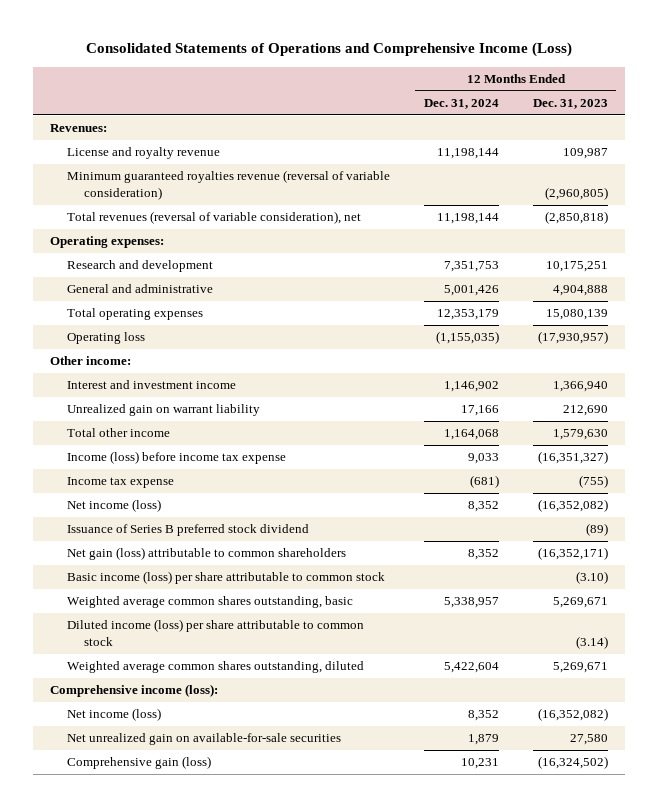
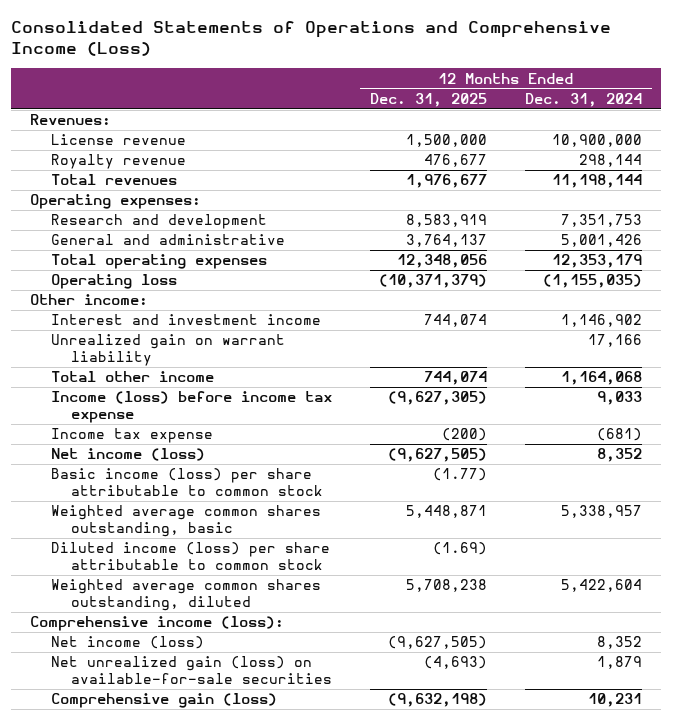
- | 12 Months Ended Dec. 31, 2024 | 12 Months Ended Dec. 31, 2023
+ | 12 Months Ended Dec. 31, 2025 | 12 Months Ended Dec. 31, 2024
- License and royalty revenue | 11,198,144 | 109,987
- Minimum guaranteed royalties revenue (reversal of variable consideration) | | (2,960,805)
- Total revenues (reversal of variable consideration), net | 11,198,144 | (2,850,818)
+ License revenue | 1,500,000 | 10,900,000
+ Royalty revenue | 476,677 | 298,144
+ Total revenues | 1,976,677 | 11,198,144
- Issuance of Series B preferred stock dividend | | (89)
- Net gain (loss) attributable to common shareholders | 8,352 | (16,352,171)
- Net unrealized gain on available-for-sale securities | 1,879 | 27,580
+ Net unrealized gain (loss) on available-for-sale securities | (4,693) | 1,879

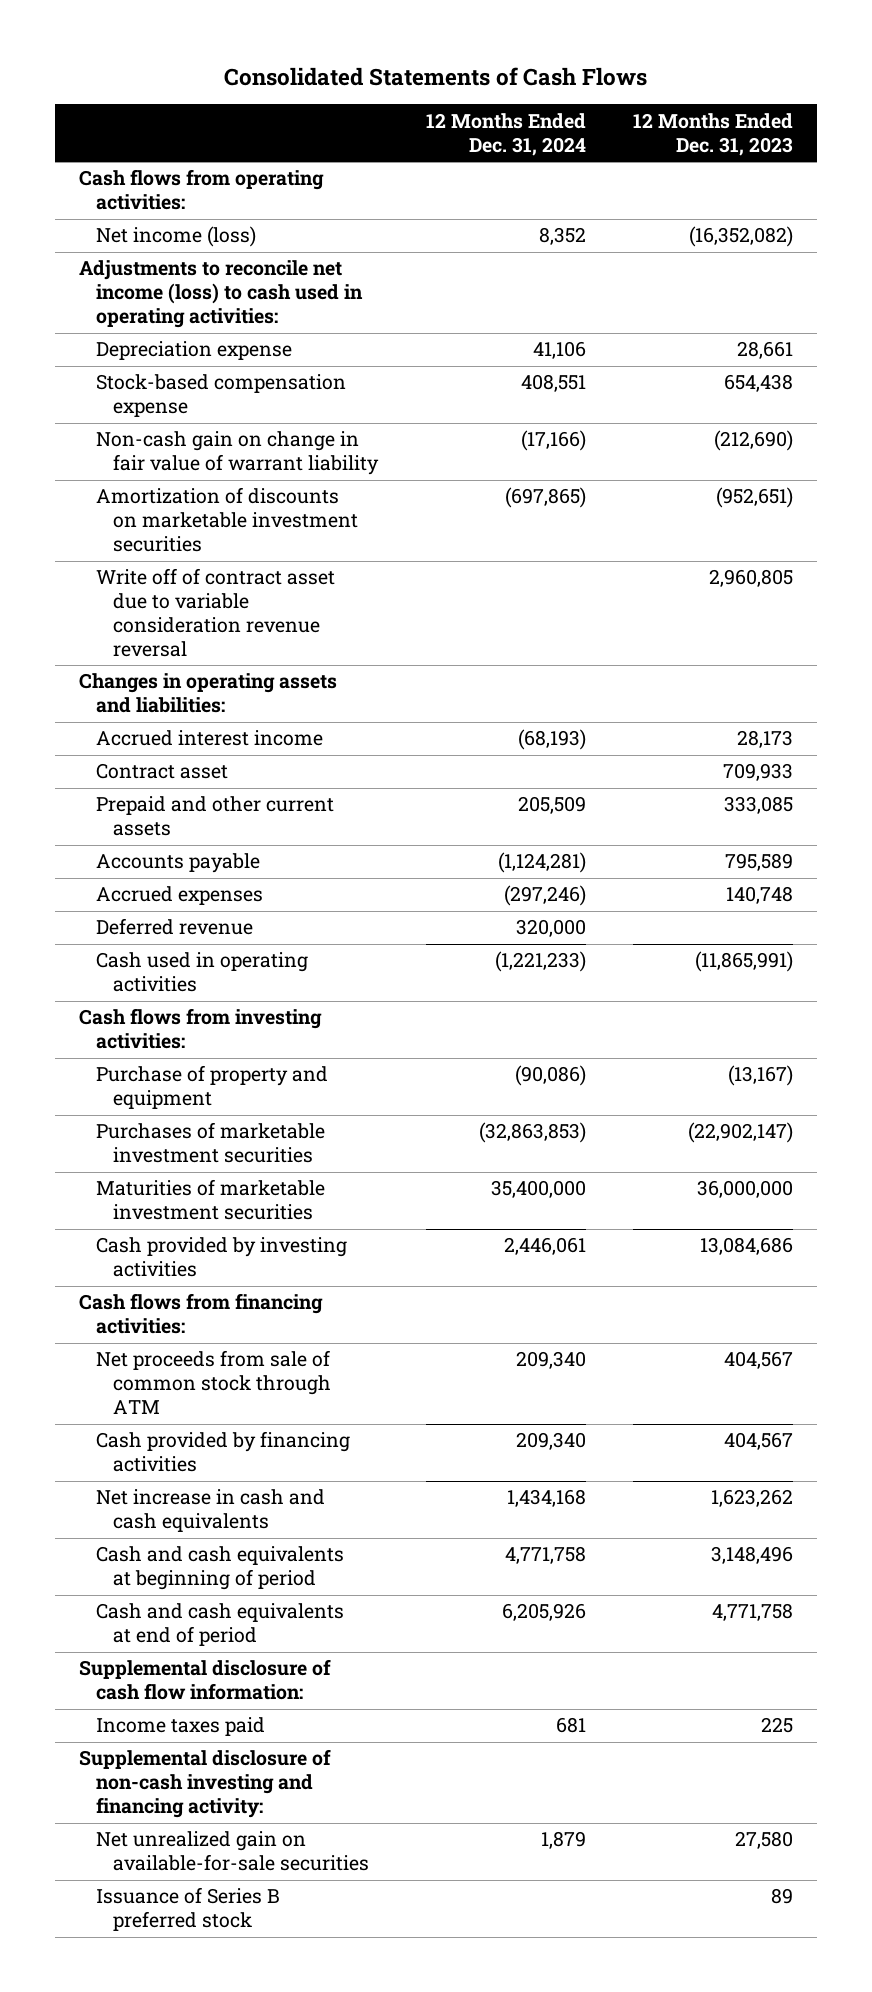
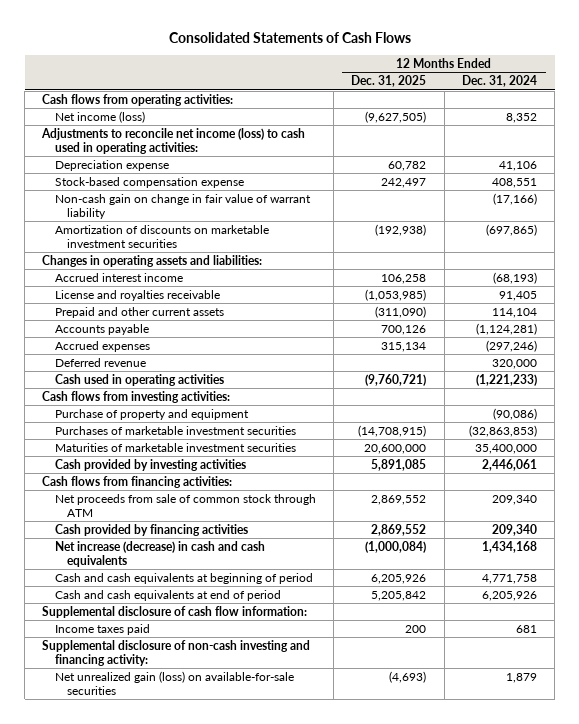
- | 12 Months Ended Dec. 31, 2024 | 12 Months Ended Dec. 31, 2023
+ | 12 Months Ended Dec. 31, 2025 | 12 Months Ended Dec. 31, 2024
- Write off of contract asset due to variable consideration revenue reversal | | 2,960,805
- Contract asset | | 709,933
- Prepaid and other current assets | 205,509 | 333,085
+ License and royalties receivable | (1,053,985) | 91,405
+ Prepaid and other current assets | (311,090) | 114,104
- Net increase in cash and cash equivalents | 1,434,168 | 1,623,262
+ Net increase (decrease) in cash and cash equivalents | (1,000,084) | 1,434,168
- Net unrealized gain on available-for-sale securities | 1,879 | 27,580
- Issuance of Series B preferred stock | | 89
+ Net unrealized gain (loss) on available-for-sale securities | (4,693) | 1,879

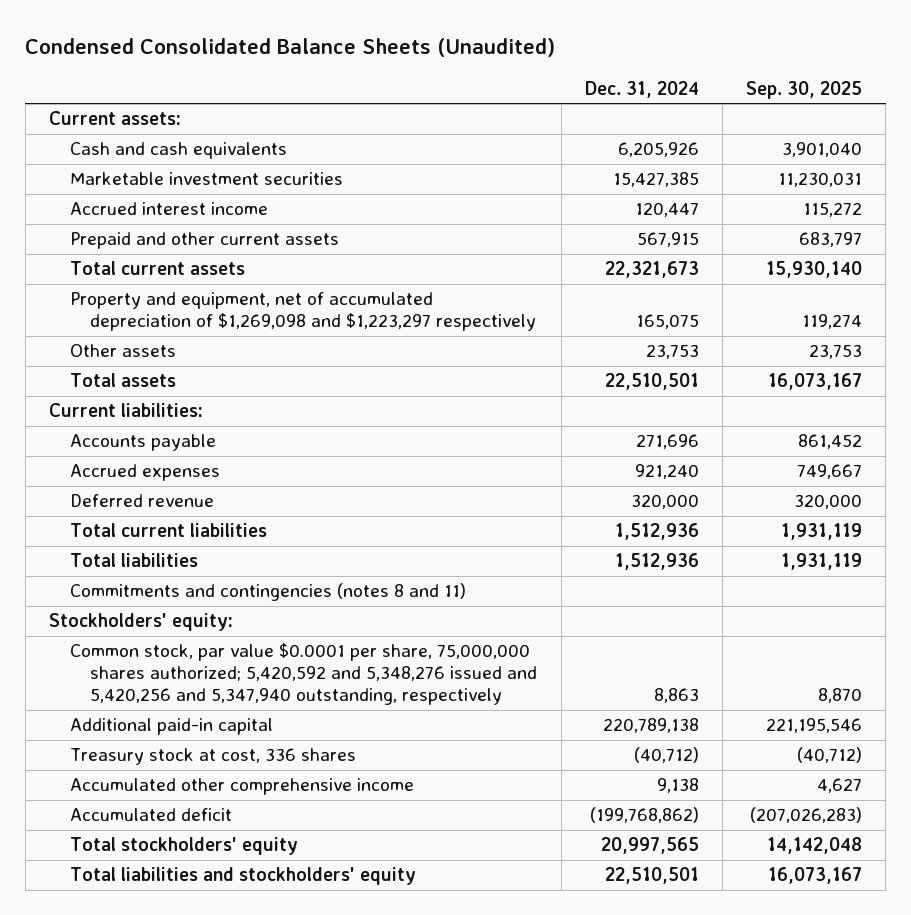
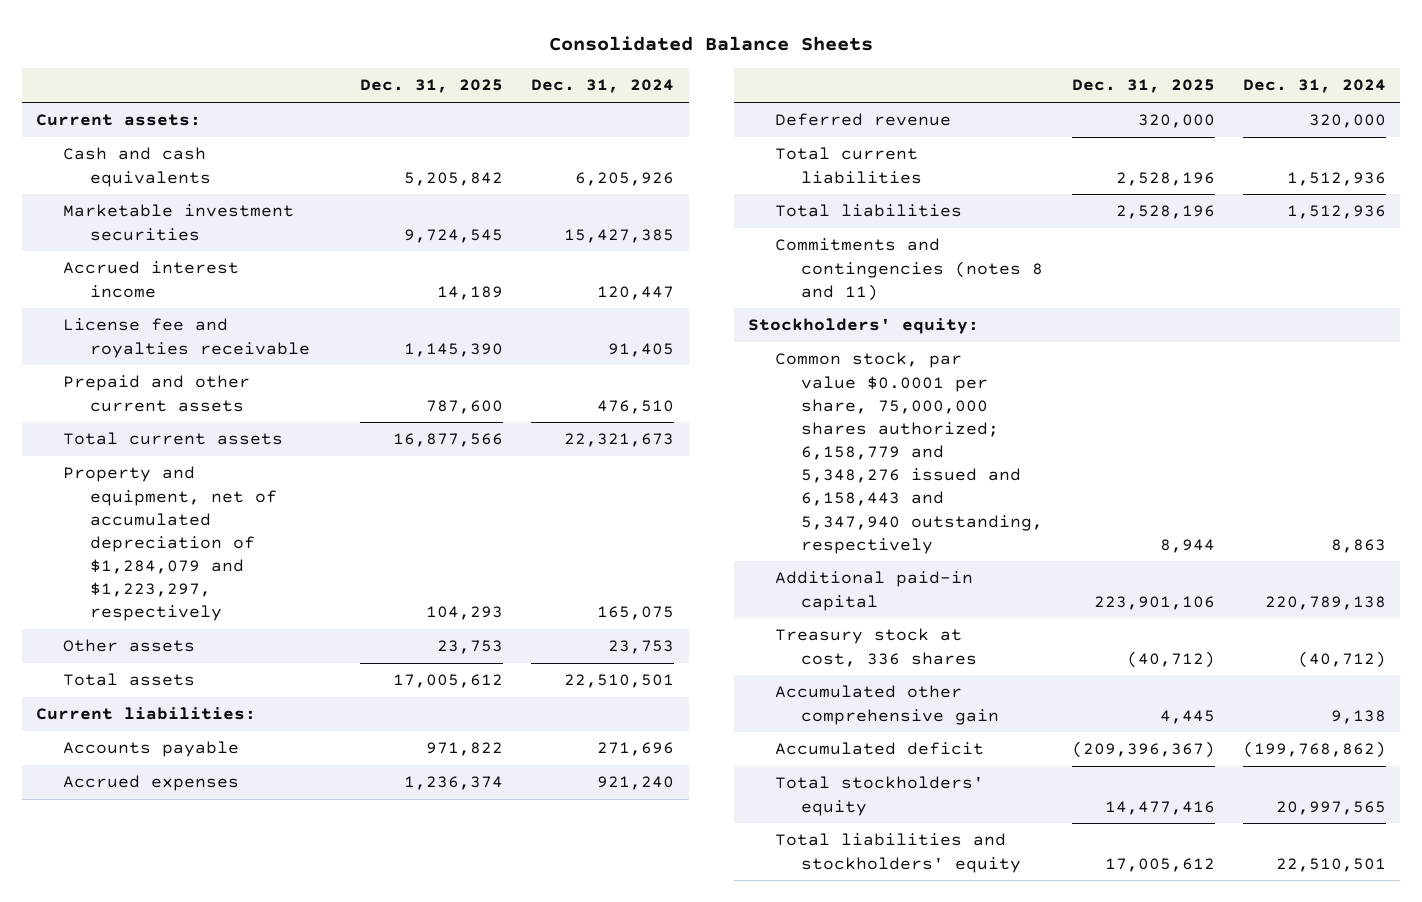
- Condensed Consolidated Balance Sheets (Unaudited)
+ Consolidated Balance Sheets
- | Dec. 31, 2024 | Sep. 30, 2025
+ | Dec. 31, 2025 | Dec. 31, 2024
- Prepaid and other current assets | 567,915 | 683,797
+ License fee and royalties receivable | 1,145,390 | 91,405
+ Prepaid and other current assets | 787,600 | 476,510
- Property and equipment, net of accumulated depreciation of $1,269,098 and $1,223,297 respectively | 165,075 | 119,274
+ Property and equipment, net of accumulated depreciation of $1,284,079 and $1,223,297, respectively | 104,293 | 165,075
- Common stock, par value $0.0001 per share, 75,000,000 shares authorized; 5,420,592 and 5,348,276 issued and 5,420,256 and 5,347,940 outstanding, respectively | 8,863 | 8,870
+ Common stock, par value $0.0001 per share, 75,000,000 shares authorized; 6,158,779 and 5,348,276 issued and 6,158,443 and 5,347,940 outstanding, respectively | 8,944 | 8,863
- Accumulated other comprehensive income | 9,138 | 4,627
+ Accumulated other comprehensive gain | 4,445 | 9,138

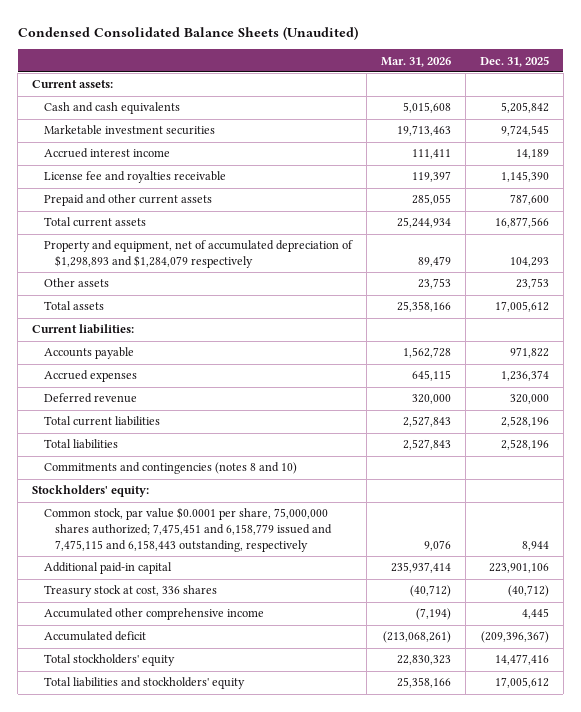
- Consolidated Balance Sheets
+ Condensed Consolidated Balance Sheets (Unaudited)
- | Dec. 31, 2025 | Dec. 31, 2024
+ | Mar. 31, 2026 | Dec. 31, 2025
- Property and equipment, net of accumulated depreciation of $1,284,079 and $1,223,297, respectively | 104,293 | 165,075
+ Property and equipment, net of accumulated depreciation of $1,298,893 and $1,284,079 respectively | 89,479 | 104,293
- Commitments and contingencies (notes 8 and 11)
+ Commitments and contingencies (notes 8 and 10)
- Common stock, par value $0.0001 per share, 75,000,000 shares authorized; 6,158,779 and 5,348,276 issued and 6,158,443 and 5,347,940 outstanding, respectively | 8,944 | 8,863
+ Common stock, par value $0.0001 per share, 75,000,000 shares authorized; 7,475,451 and 6,158,779 issued and 7,475,115 and 6,158,443 outstanding, respectively | 9,076 | 8,944
- Accumulated other comprehensive gain | 4,445 | 9,138
+ Accumulated other comprehensive income | (7,194) | 4,445

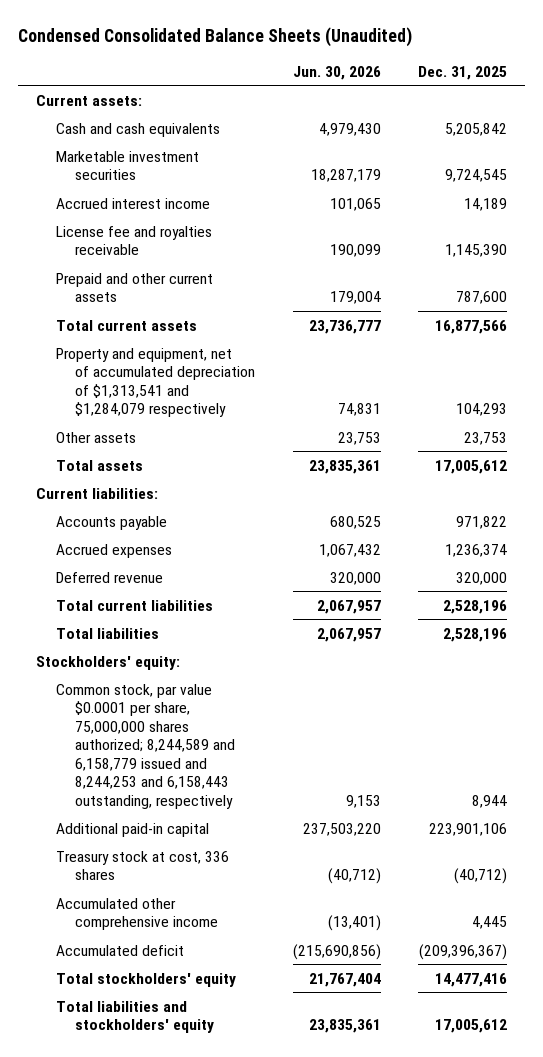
- | Mar. 31, 2026 | Dec. 31, 2025
+ | Jun. 30, 2026 | Dec. 31, 2025
- Property and equipment, net of accumulated depreciation of $1,298,893 and $1,284,079 respectively | 89,479 | 104,293
+ Property and equipment, net of accumulated depreciation of $1,313,541 and $1,284,079 respectively | 74,831 | 104,293
- Commitments and contingencies (notes 8 and 10)
- Common stock, par value $0.0001 per share, 75,000,000 shares authorized; 7,475,451 and 6,158,779 issued and 7,475,115 and 6,158,443 outstanding, respectively | 9,076 | 8,944
+ Common stock, par value $0.0001 per share, 75,000,000 shares authorized; 8,244,589 and 6,158,779 issued and 8,244,253 and 6,158,443 outstanding, respectively | 9,153 | 8,944

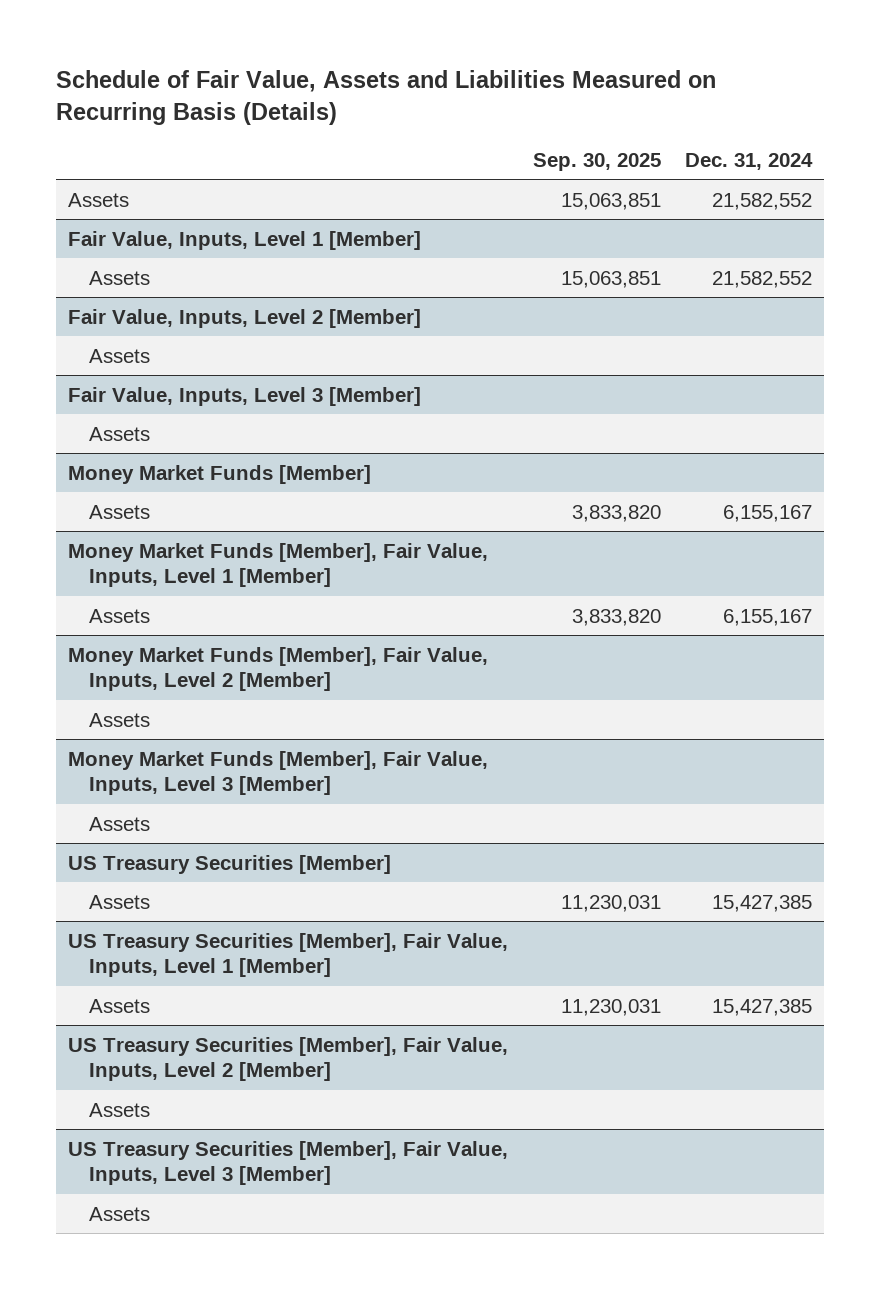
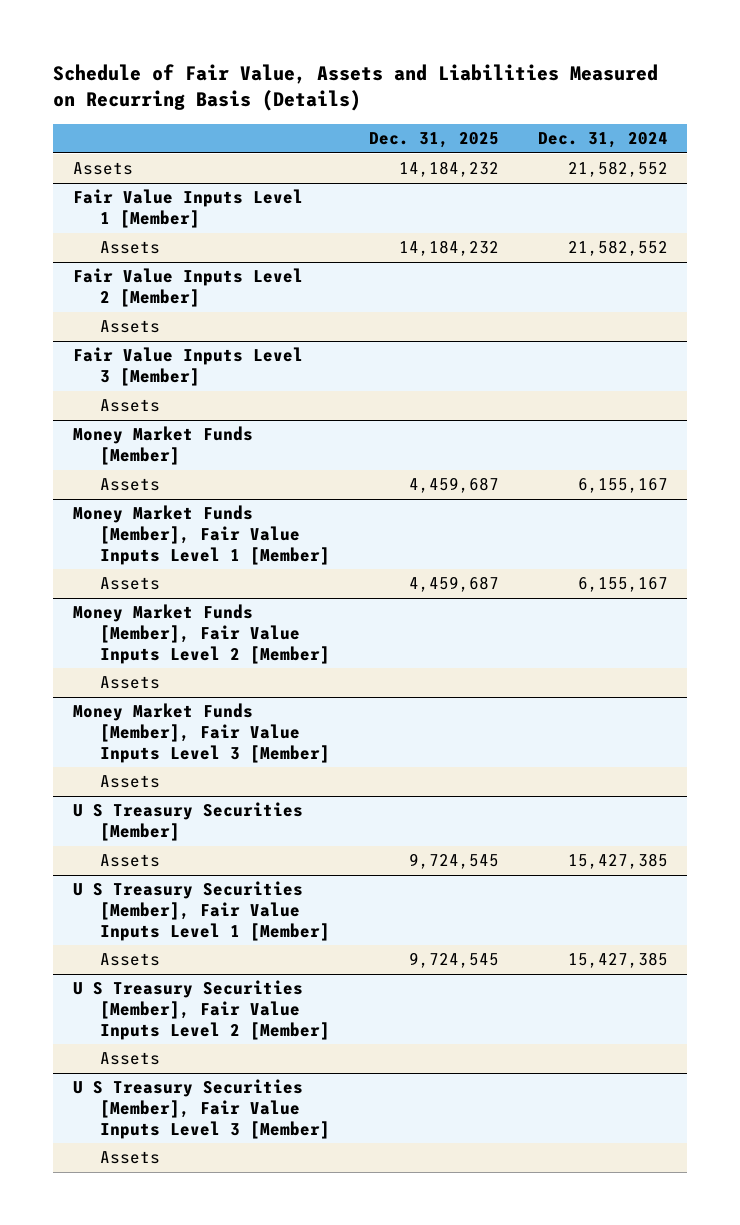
- | Sep. 30, 2025 | Dec. 31, 2024
+ | Dec. 31, 2025 | Dec. 31, 2024
- Fair Value, Inputs, Level 1 [Member]
+ Fair Value Inputs Level 1 [Member]
- Fair Value, Inputs, Level 2 [Member]
+ Fair Value Inputs Level 2 [Member]
- Fair Value, Inputs, Level 3 [Member]
+ Fair Value Inputs Level 3 [Member]
- Money Market Funds [Member], Fair Value, Inputs, Level 1 [Member]
+ Money Market Funds [Member], Fair Value Inputs Level 1 [Member]
- Money Market Funds [Member], Fair Value, Inputs, Level 2 [Member]
+ Money Market Funds [Member], Fair Value Inputs Level 2 [Member]
- Money Market Funds [Member], Fair Value, Inputs, Level 3 [Member]
+ Money Market Funds [Member], Fair Value Inputs Level 3 [Member]
- US Treasury Securities [Member]
+ U S Treasury Securities [Member]
- US Treasury Securities [Member], Fair Value, Inputs, Level 1 [Member]
+ U S Treasury Securities [Member], Fair Value Inputs Level 1 [Member]
- US Treasury Securities [Member], Fair Value, Inputs, Level 2 [Member]
+ U S Treasury Securities [Member], Fair Value Inputs Level 2 [Member]
- US Treasury Securities [Member], Fair Value, Inputs, Level 3 [Member]
+ U S Treasury Securities [Member], Fair Value Inputs Level 3 [Member]

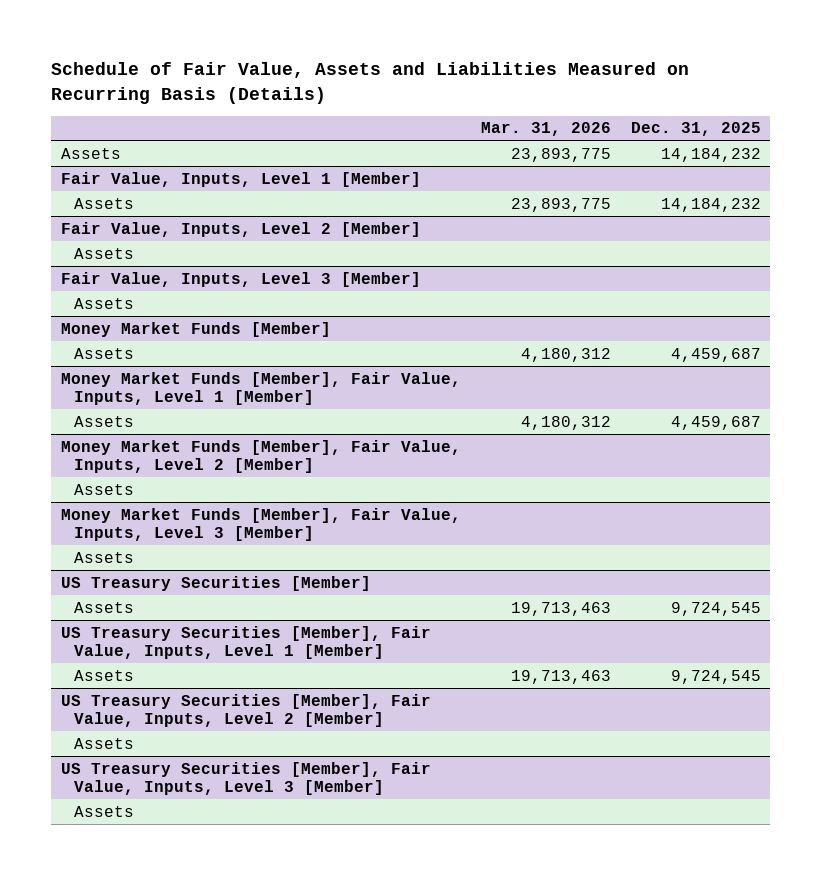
- | Dec. 31, 2025 | Dec. 31, 2024
+ | Mar. 31, 2026 | Dec. 31, 2025
- Fair Value Inputs Level 1 [Member]
+ Fair Value, Inputs, Level 1 [Member]
- Fair Value Inputs Level 2 [Member]
+ Fair Value, Inputs, Level 2 [Member]
- Fair Value Inputs Level 3 [Member]
+ Fair Value, Inputs, Level 3 [Member]
- Money Market Funds [Member], Fair Value Inputs Level 1 [Member]
+ Money Market Funds [Member], Fair Value, Inputs, Level 1 [Member]
- Money Market Funds [Member], Fair Value Inputs Level 2 [Member]
+ Money Market Funds [Member], Fair Value, Inputs, Level 2 [Member]
- Money Market Funds [Member], Fair Value Inputs Level 3 [Member]
+ Money Market Funds [Member], Fair Value, Inputs, Level 3 [Member]
- U S Treasury Securities [Member]
+ US Treasury Securities [Member]
- U S Treasury Securities [Member], Fair Value Inputs Level 1 [Member]
+ US Treasury Securities [Member], Fair Value, Inputs, Level 1 [Member]
- U S Treasury Securities [Member], Fair Value Inputs Level 2 [Member]
+ US Treasury Securities [Member], Fair Value, Inputs, Level 2 [Member]
- U S Treasury Securities [Member], Fair Value Inputs Level 3 [Member]
+ US Treasury Securities [Member], Fair Value, Inputs, Level 3 [Member]

